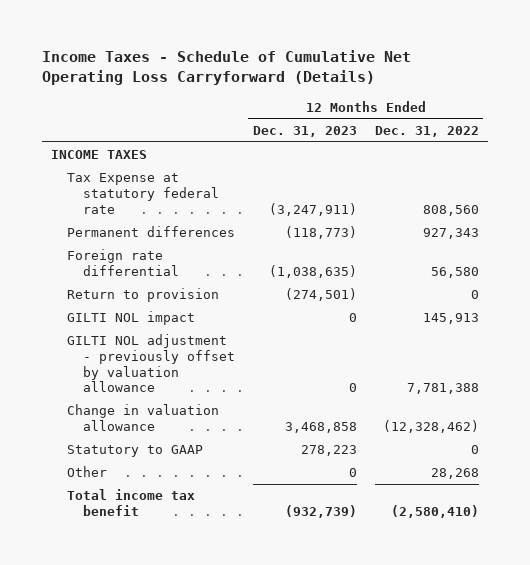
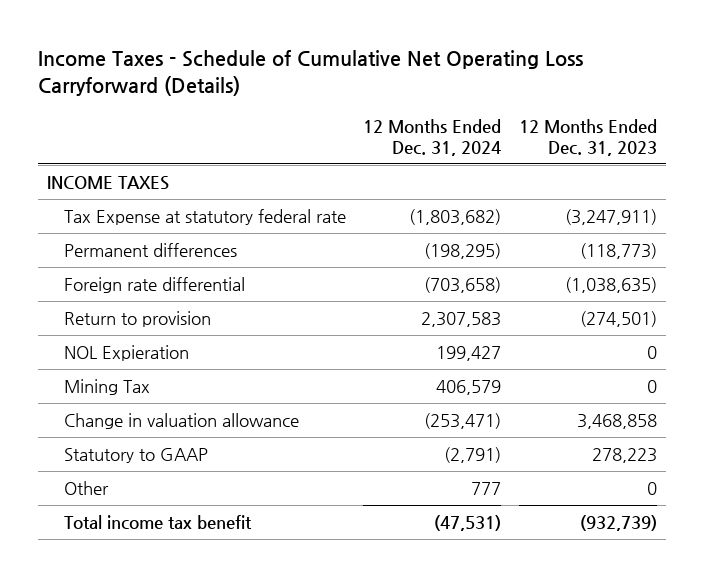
- | 12 Months Ended Dec. 31, 2023 | 12 Months Ended Dec. 31, 2022
+ | 12 Months Ended Dec. 31, 2024 | 12 Months Ended Dec. 31, 2023
- GILTI NOL impact | 0 | 145,913
- GILTI NOL adjustment - previously offset by valuation allowance | 0 | 7,781,388
+ NOL Expieration | 199,427 | 0
+ Mining Tax | 406,579 | 0

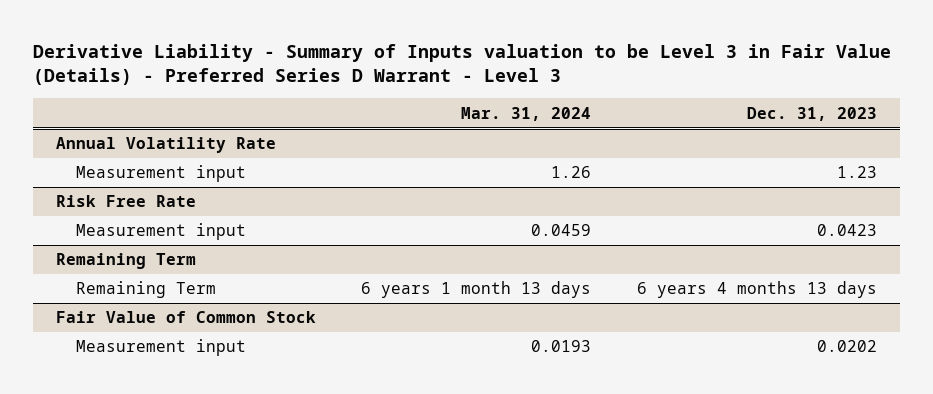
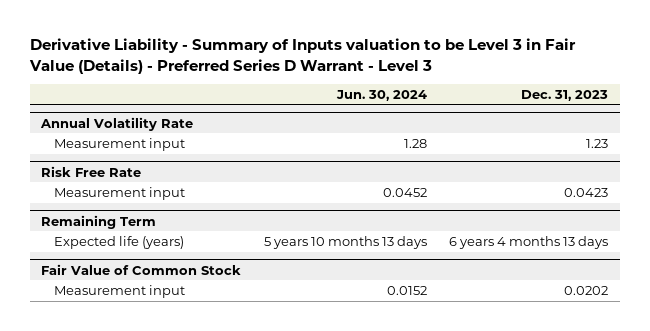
- | Mar. 31, 2024 | Dec. 31, 2023
+ | Jun. 30, 2024 | Dec. 31, 2023
@ Remaining Term
- Remaining Term | 6 years 1 month 13 days | 6 years 4 months 13 days
+ Expected life (years) | 5 years 10 months 13 days | 6 years 4 months 13 days

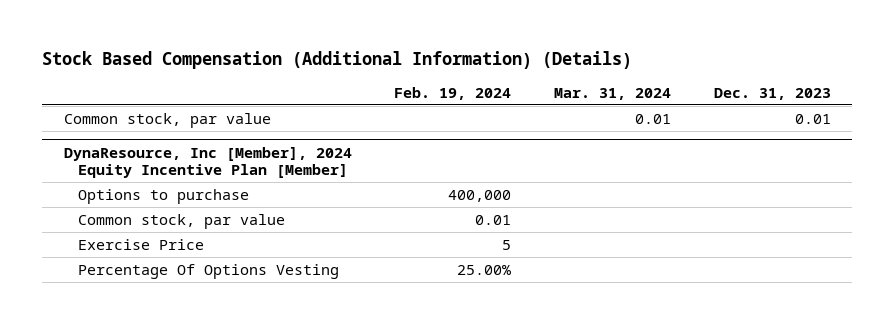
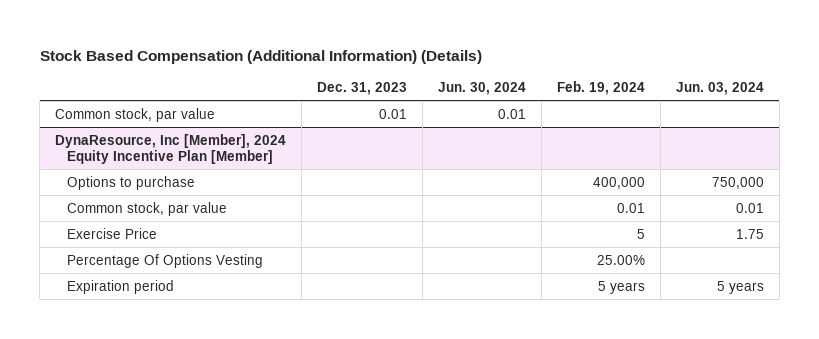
- | Feb. 19, 2024 | Mar. 31, 2024 | Dec. 31, 2023
+ | Dec. 31, 2023 | Jun. 30, 2024 | Feb. 19, 2024 | Jun. 03, 2024
@ DynaResource, Inc [Member], 2024 Equity Incentive Plan [Member]
+ Expiration period | | | 5 years | 5 years

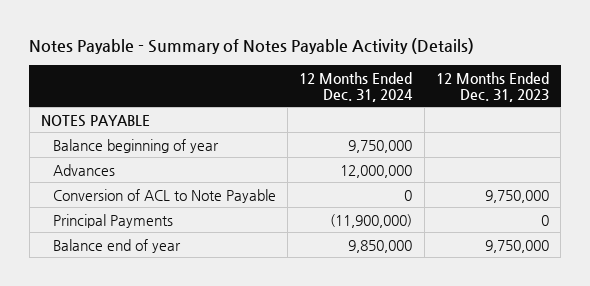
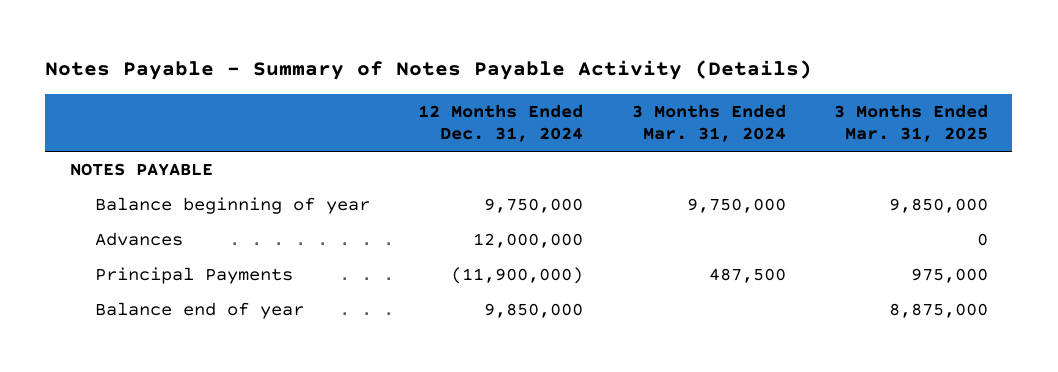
- | 12 Months Ended Dec. 31, 2024 | 12 Months Ended Dec. 31, 2023
+ | 12 Months Ended Dec. 31, 2024 | 3 Months Ended Mar. 31, 2024 | 3 Months Ended Mar. 31, 2025
- Conversion of ACL to Note Payable | 0 | 9,750,000

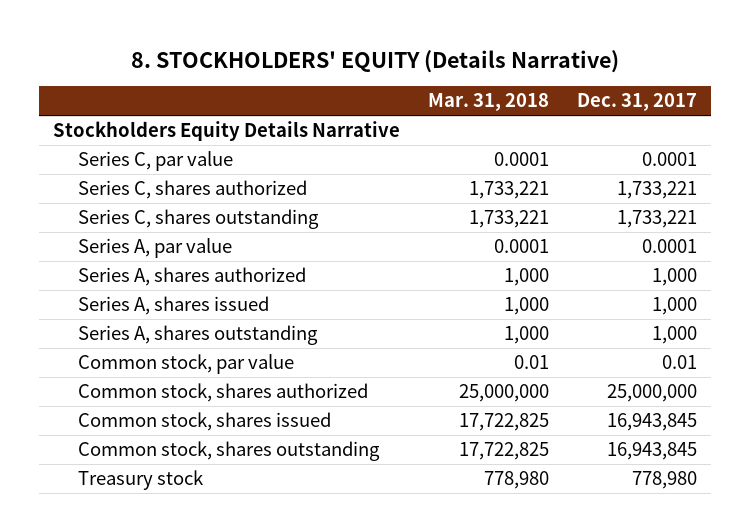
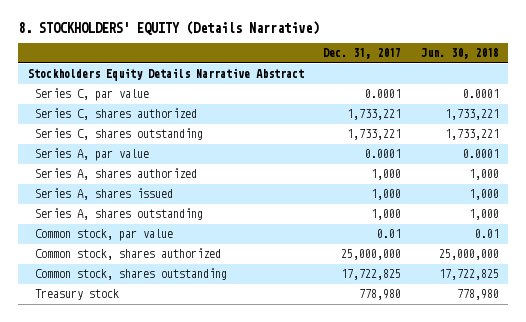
- | Mar. 31, 2018 | Dec. 31, 2017
+ | Dec. 31, 2017 | Jun. 30, 2018
- Stockholders Equity Details Narrative
+ Stockholders Equity Details Narrative Abstract
- Common stock, shares issued | 17,722,825 | 16,943,845
- Common stock, shares outstanding | 17,722,825 | 16,943,845
+ Common stock, shares outstanding | 17,722,825 | 17,722,825

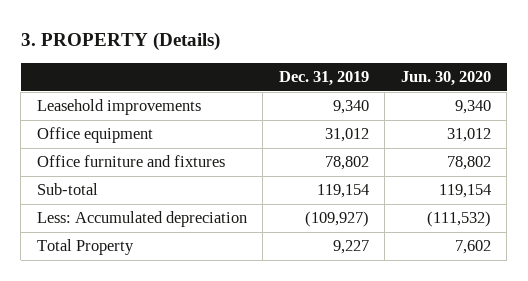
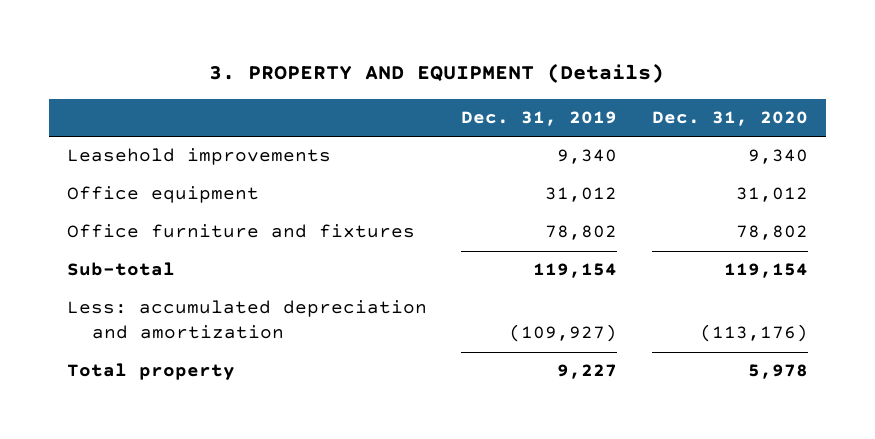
- 3. PROPERTY (Details)
+ 3. PROPERTY AND EQUIPMENT (Details)
- | Dec. 31, 2019 | Jun. 30, 2020
+ | Dec. 31, 2019 | Dec. 31, 2020
- Less: Accumulated depreciation | (109,927) | (111,532)
- Total Property | 9,227 | 7,602
+ Less: accumulated depreciation and amortization | (109,927) | (113,176)
+ Total property | 9,227 | 5,978

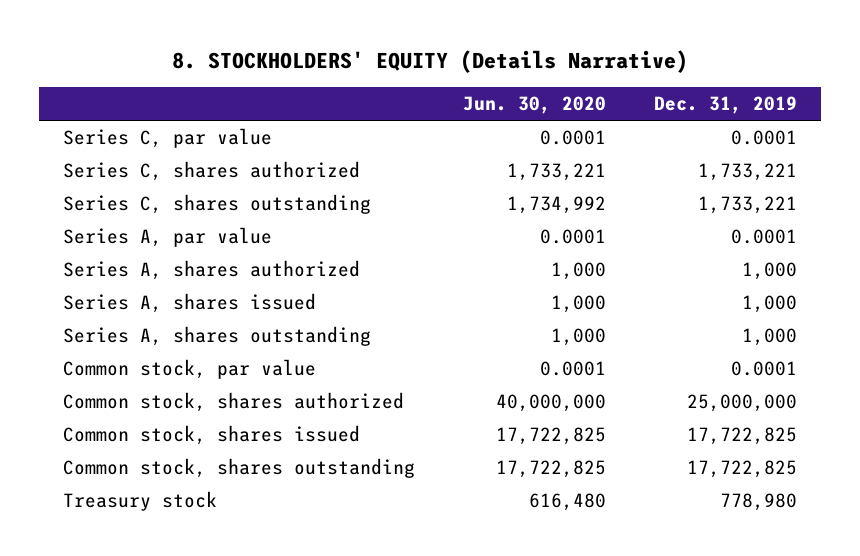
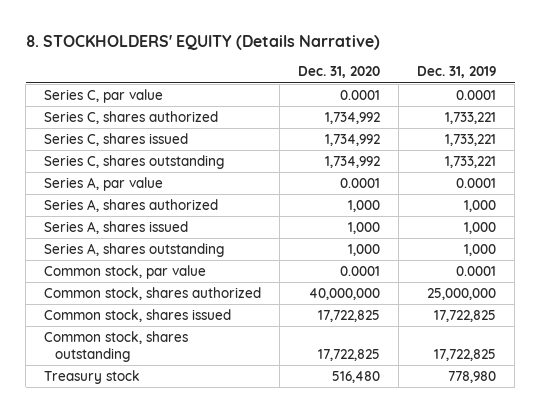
- | Jun. 30, 2020 | Dec. 31, 2019
+ | Dec. 31, 2020 | Dec. 31, 2019
+ Series C, shares issued | 1,734,992 | 1,733,221

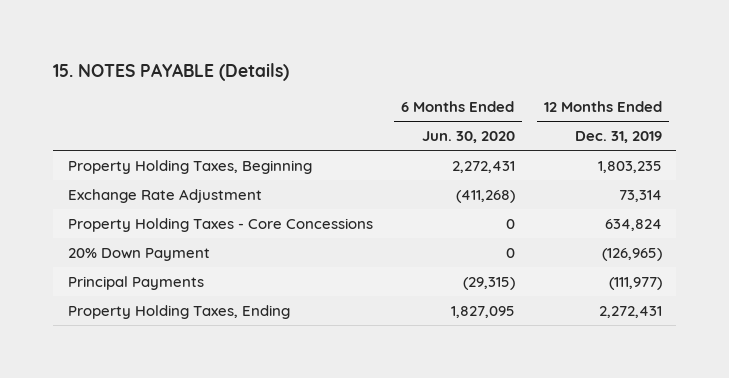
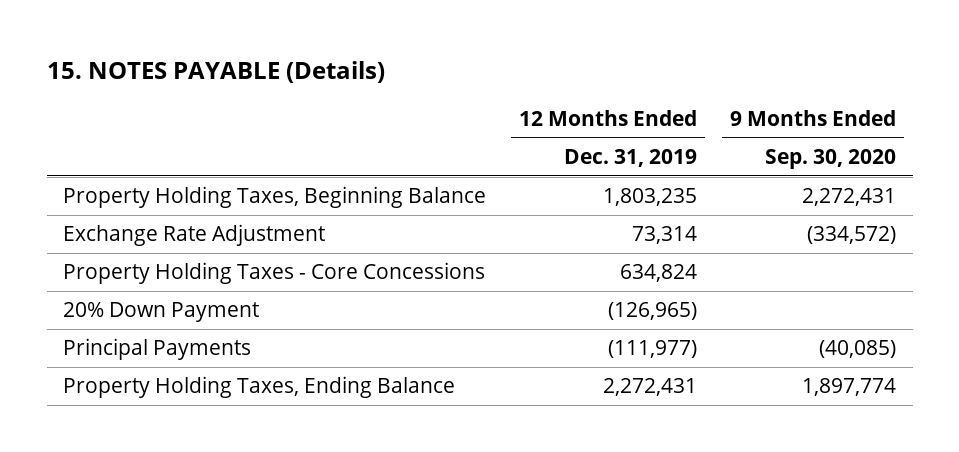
- | 6 Months Ended Jun. 30, 2020 | 12 Months Ended Dec. 31, 2019
+ | 12 Months Ended Dec. 31, 2019 | 9 Months Ended Sep. 30, 2020
- Property Holding Taxes, Beginning | 2,272,431 | 1,803,235
+ Property Holding Taxes, Beginning Balance | 1,803,235 | 2,272,431
- Property Holding Taxes, Ending | 1,827,095 | 2,272,431
+ Property Holding Taxes, Ending Balance | 2,272,431 | 1,897,774

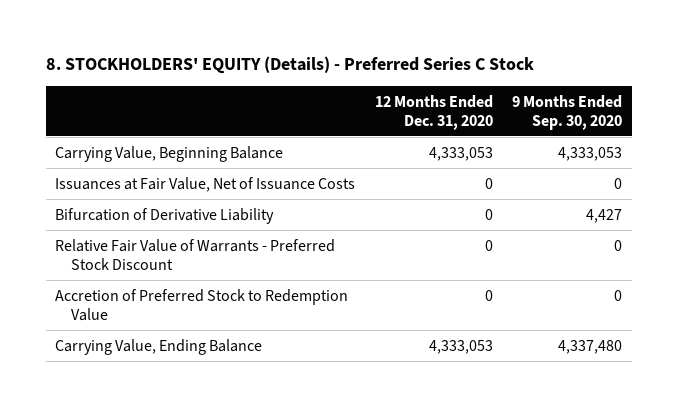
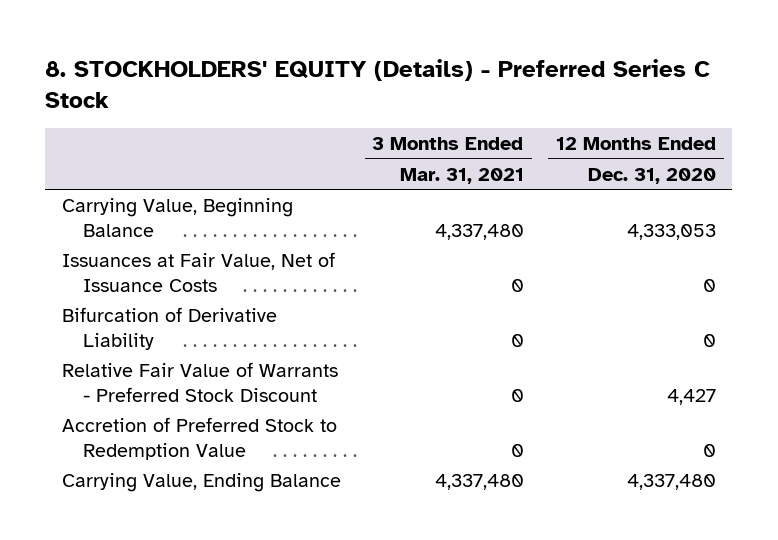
- | 12 Months Ended Dec. 31, 2020 | 9 Months Ended Sep. 30, 2020
+ | 3 Months Ended Mar. 31, 2021 | 12 Months Ended Dec. 31, 2020
- Relative Fair Value of Warrants - Preferred Stock Discount | 0 | 0
+ Relative Fair Value of Warrants - Preferred Stock Discount | 0 | 4,427
- Carrying Value, Ending Balance | 4,333,053 | 4,337,480
+ Carrying Value, Ending Balance | 4,337,480 | 4,337,480

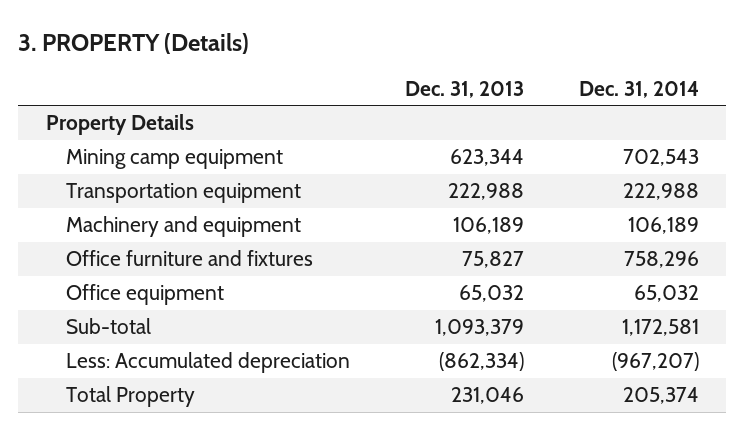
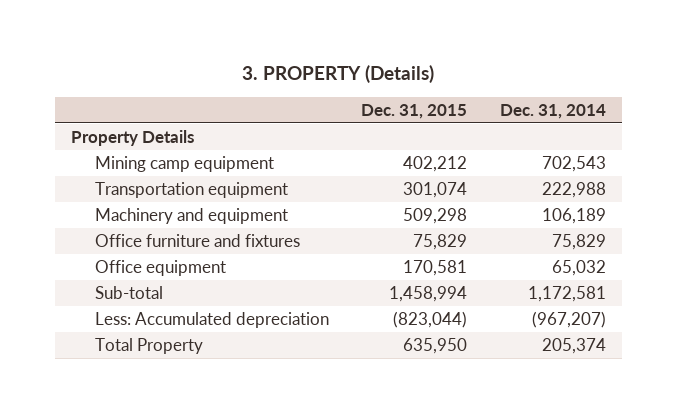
- | Dec. 31, 2013 | Dec. 31, 2014
+ | Dec. 31, 2015 | Dec. 31, 2014
- Office furniture and fixtures | 75,827 | 758,296
+ Office furniture and fixtures | 75,829 | 75,829

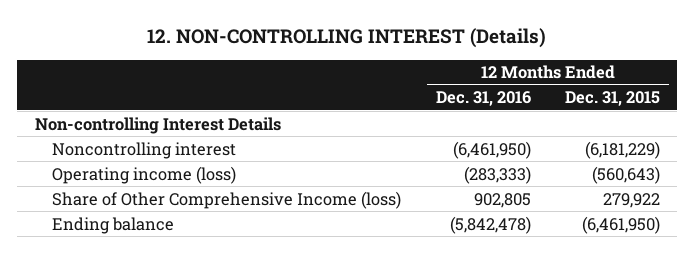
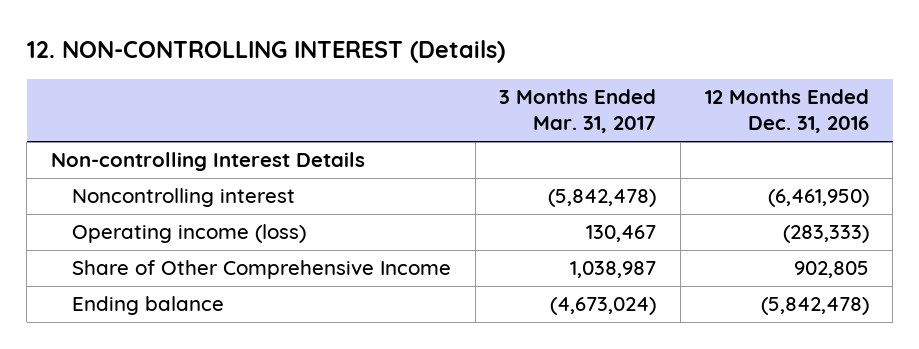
- | 12 Months Ended Dec. 31, 2016 | 12 Months Ended Dec. 31, 2015
+ | 3 Months Ended Mar. 31, 2017 | 12 Months Ended Dec. 31, 2016
- Share of Other Comprehensive Income (loss) | 902,805 | 279,922
+ Share of Other Comprehensive Income | 1,038,987 | 902,805

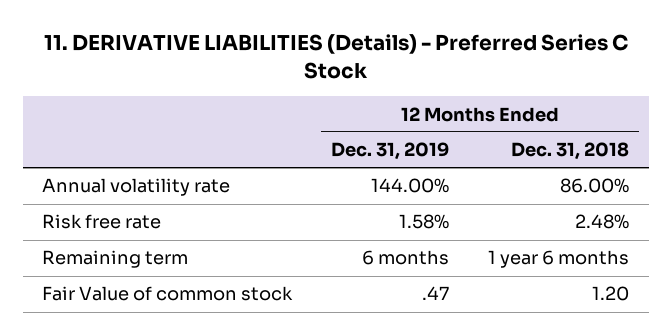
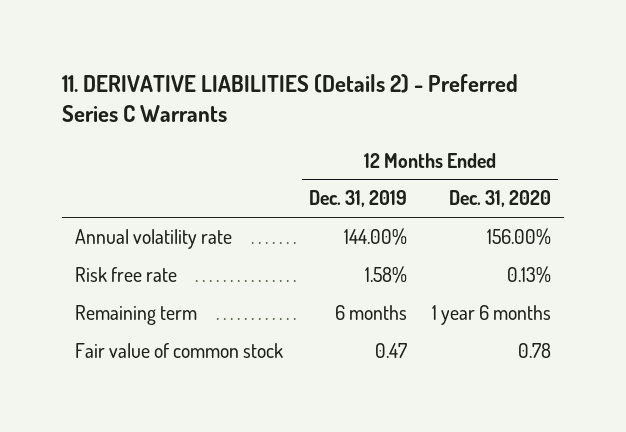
- 11. DERIVATIVE LIABILITIES (Details) - Preferred Series C Stock
+ 11. DERIVATIVE LIABILITIES (Details 2) - Preferred Series C Warrants
- | 12 Months Ended Dec. 31, 2019 | 12 Months Ended Dec. 31, 2018
+ | 12 Months Ended Dec. 31, 2019 | 12 Months Ended Dec. 31, 2020
- Fair Value of common stock | .47 | 1.20
+ Fair value of common stock | 0.47 | 0.78

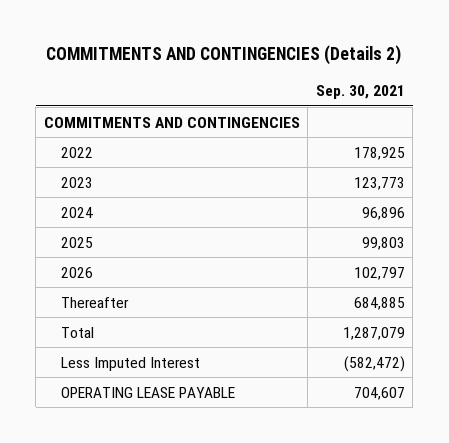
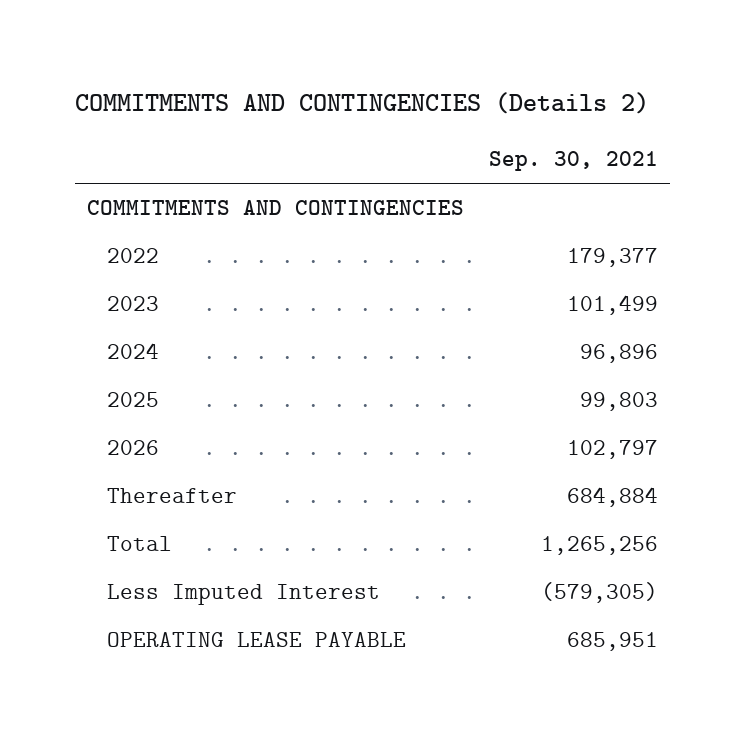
- 2022 | 178,925
- 2023 | 123,773
+ 2022 | 179,377
+ 2023 | 101,499
- Thereafter | 684,885
- Total | 1,287,079
- Less Imputed Interest | (582,472)
- OPERATING LEASE PAYABLE | 704,607
+ Thereafter | 684,884
+ Total | 1,265,256
+ Less Imputed Interest | (579,305)
+ OPERATING LEASE PAYABLE | 685,951

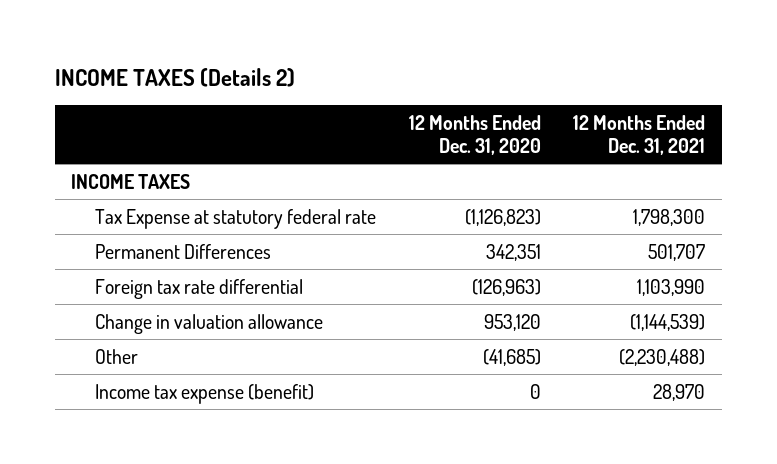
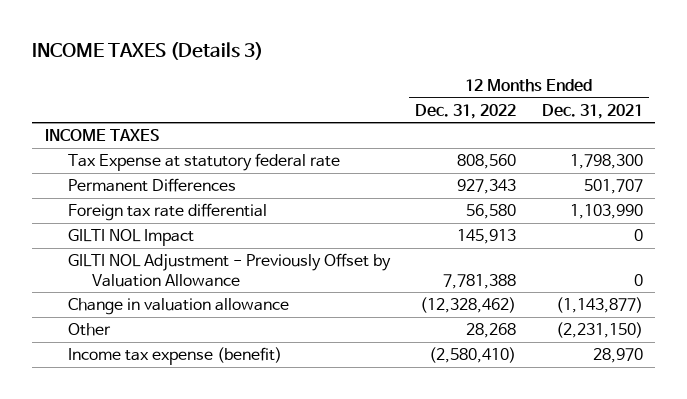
- INCOME TAXES (Details 2)
+ INCOME TAXES (Details 3)
- | 12 Months Ended Dec. 31, 2020 | 12 Months Ended Dec. 31, 2021
+ | 12 Months Ended Dec. 31, 2022 | 12 Months Ended Dec. 31, 2021
- Change in valuation allowance | 953,120 | (1,144,539)
- Other | (41,685) | (2,230,488)
+ GILTI NOL Impact | 145,913 | 0
+ GILTI NOL Adjustment - Previously Offset by Valuation Allowance | 7,781,388 | 0
+ Change in valuation allowance | (12,328,462) | (1,143,877)
+ Other | 28,268 | (2,231,150)

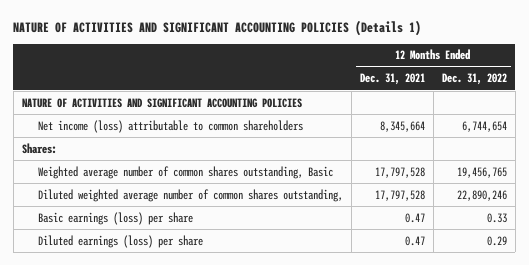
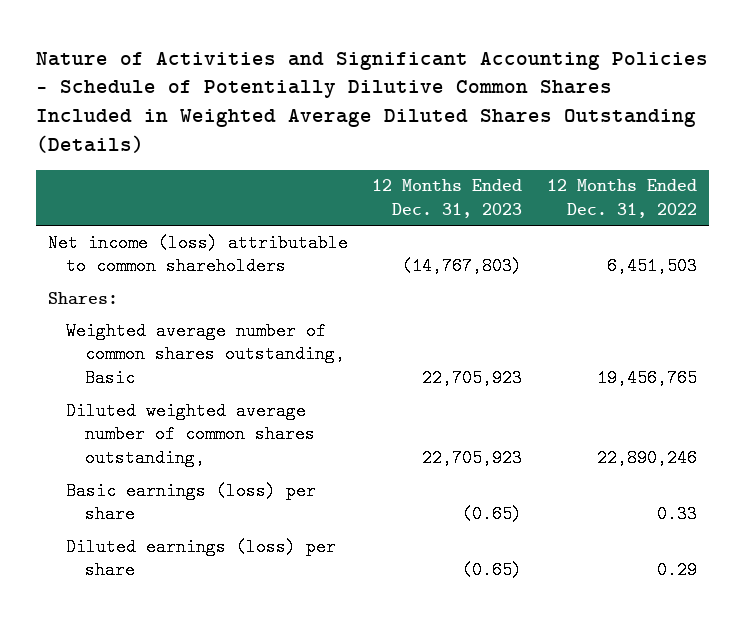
- NATURE OF ACTIVITIES AND SIGNIFICANT ACCOUNTING POLICIES (Details 1)
+ Nature of Activities and Significant Accounting Policies - Schedule of Potentially Dilutive Common Shares Included in Weighted Average Diluted Shares Outstanding (Details)
- | 12 Months Ended Dec. 31, 2021 | 12 Months Ended Dec. 31, 2022
+ | 12 Months Ended Dec. 31, 2023 | 12 Months Ended Dec. 31, 2022
- NATURE OF ACTIVITIES AND SIGNIFICANT ACCOUNTING POLICIES
- Net income (loss) attributable to common shareholders | 8,345,664 | 6,744,654
+ Net income (loss) attributable to common shareholders | (14,767,803) | 6,451,503

